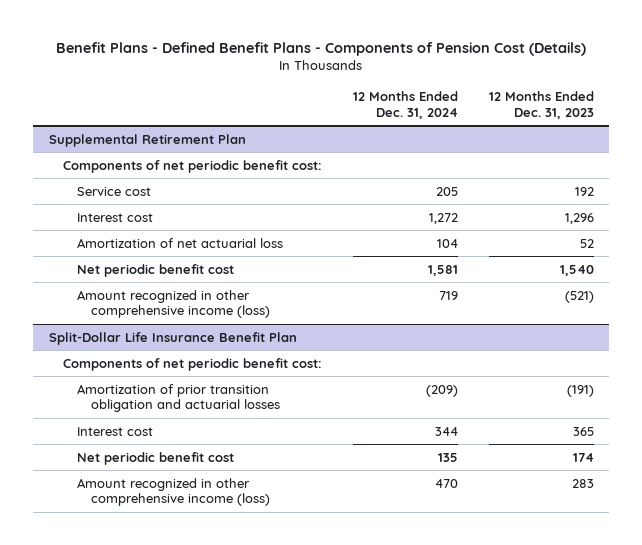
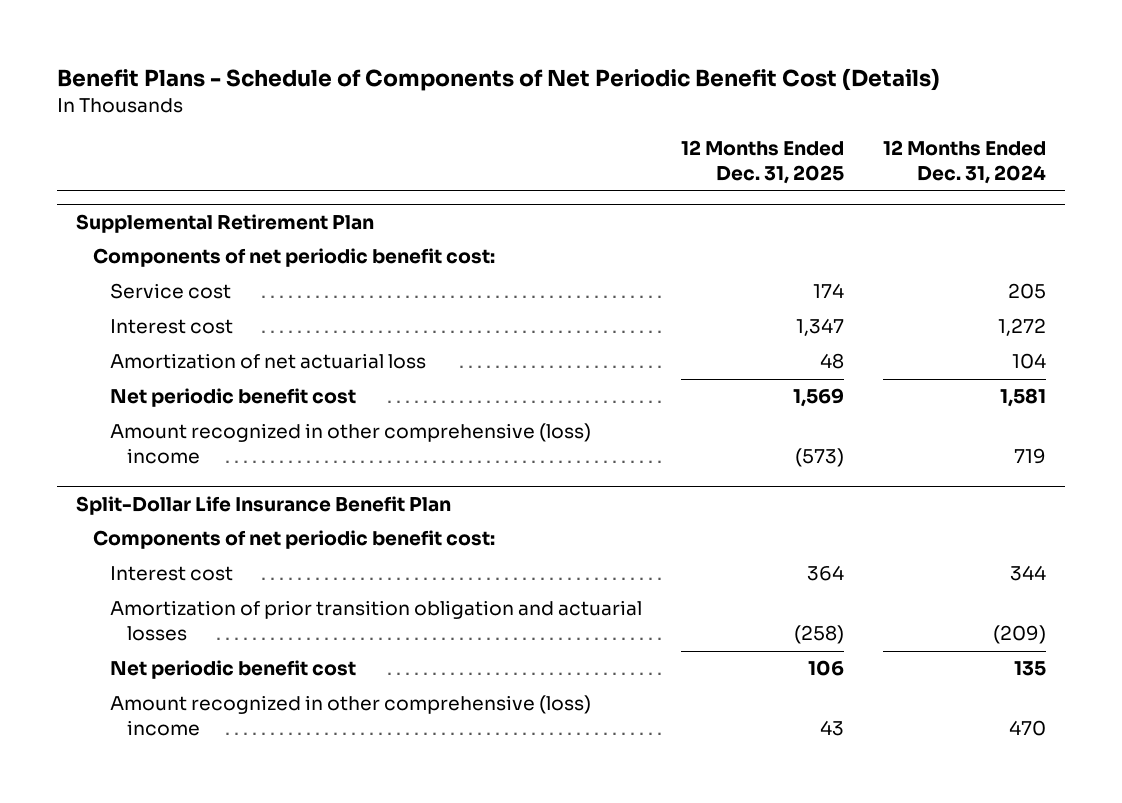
- Benefit Plans - Defined Benefit Plans - Components of Pension Cost (Details)
+ Benefit Plans - Schedule of Components of Net Periodic Benefit Cost (Details)
- | 12 Months Ended Dec. 31, 2024 | 12 Months Ended Dec. 31, 2023
+ | 12 Months Ended Dec. 31, 2025 | 12 Months Ended Dec. 31, 2024
@ Supplemental Retirement Plan
- Amount recognized in other comprehensive income (loss) | 719 | (521)
+ Amount recognized in other comprehensive (loss) income | (573) | 719
@ Split-Dollar Life Insurance Benefit Plan
moved down: Amortization of prior transition obligation and actuarial losses | (258) | (209)
- Amount recognized in other comprehensive income (loss) | 470 | 283
+ Amount recognized in other comprehensive (loss) income | 43 | 470

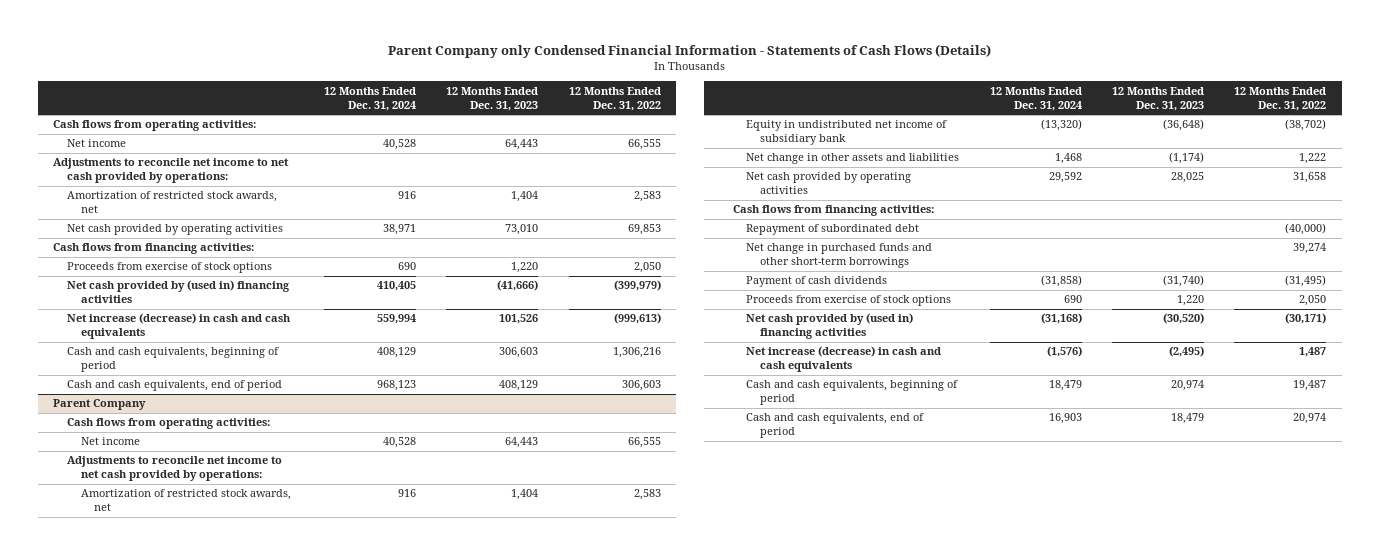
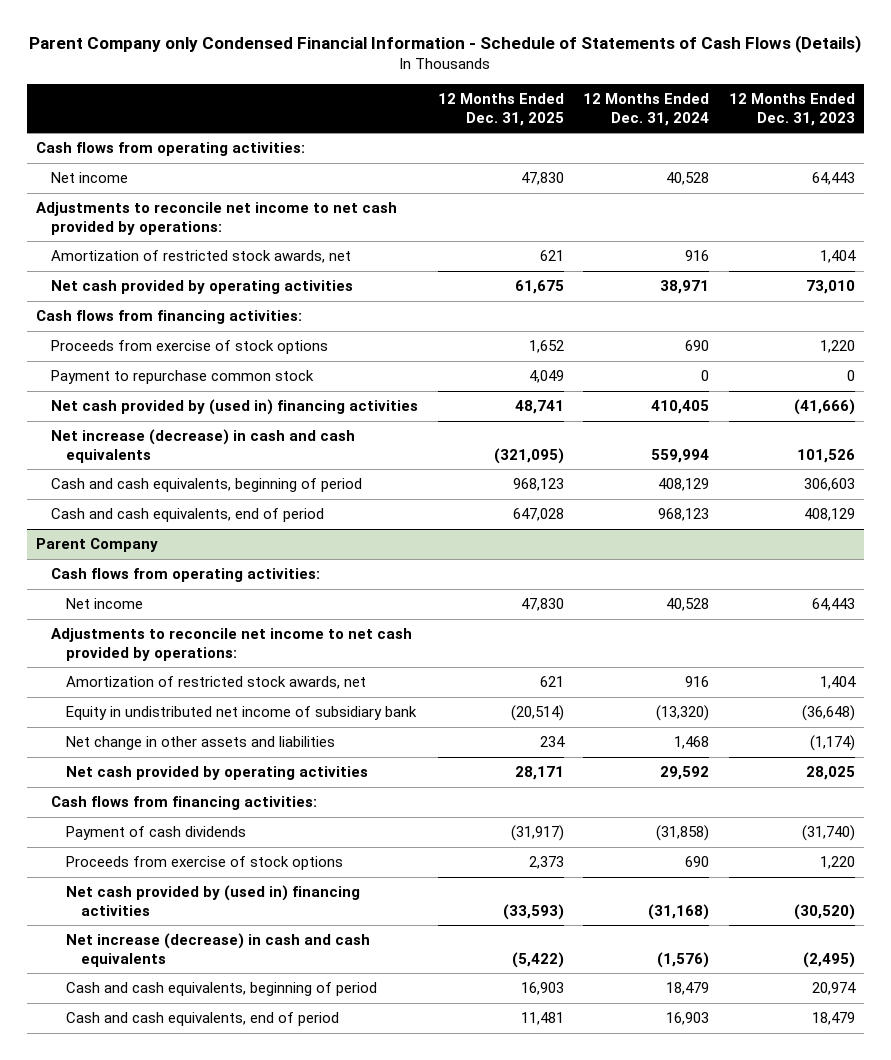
- Parent Company only Condensed Financial Information - Statements of Cash Flows (Details)
+ Parent Company only Condensed Financial Information - Schedule of Statements of Cash Flows (Details)
- | 12 Months Ended Dec. 31, 2024 | 12 Months Ended Dec. 31, 2023 | 12 Months Ended Dec. 31, 2022
+ | 12 Months Ended Dec. 31, 2025 | 12 Months Ended Dec. 31, 2024 | 12 Months Ended Dec. 31, 2023
+ Payment to repurchase common stock | 4,049 | 0 | 0
@ Parent Company
- Repayment of subordinated debt | | | (40,000)
- Net change in purchased funds and other short-term borrowings | | | 39,274

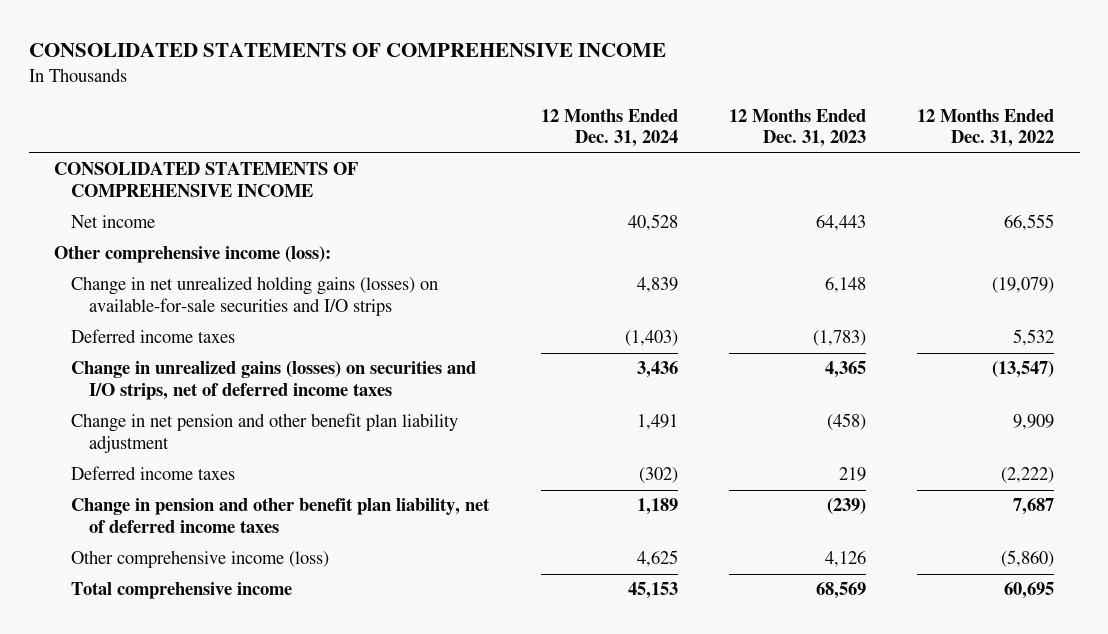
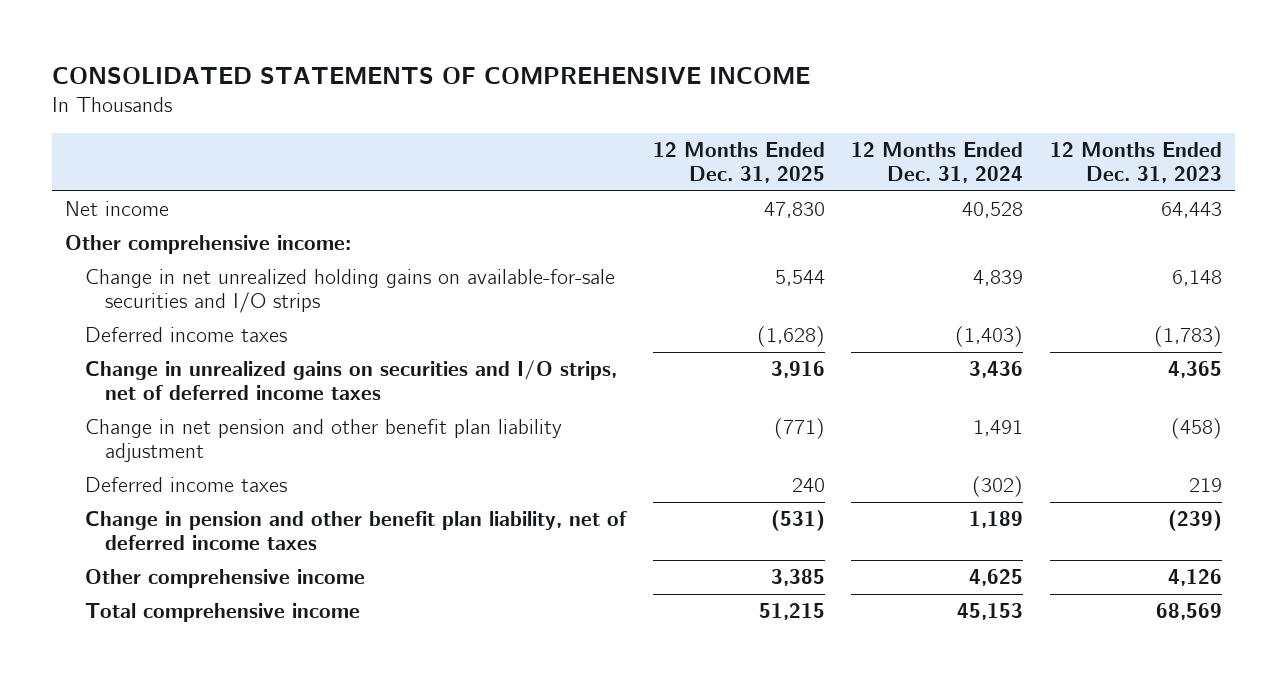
- | 12 Months Ended Dec. 31, 2024 | 12 Months Ended Dec. 31, 2023 | 12 Months Ended Dec. 31, 2022
+ | 12 Months Ended Dec. 31, 2025 | 12 Months Ended Dec. 31, 2024 | 12 Months Ended Dec. 31, 2023
- CONSOLIDATED STATEMENTS OF COMPREHENSIVE INCOME
- Other comprehensive income (loss):
- Change in net unrealized holding gains (losses) on available-for-sale securities and I/O strips | 4,839 | 6,148 | (19,079)
+ Other comprehensive income:
+ Change in net unrealized holding gains on available-for-sale securities and I/O strips | 5,544 | 4,839 | 6,148
- Change in unrealized gains (losses) on securities and I/O strips, net of deferred income taxes | 3,436 | 4,365 | (13,547)
+ Change in unrealized gains on securities and I/O strips, net of deferred income taxes | 3,916 | 3,436 | 4,365
- Other comprehensive income (loss) | 4,625 | 4,126 | (5,860)
+ Other comprehensive income | 3,385 | 4,625 | 4,126

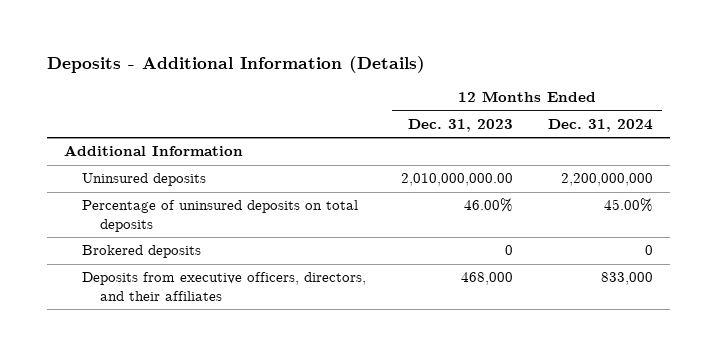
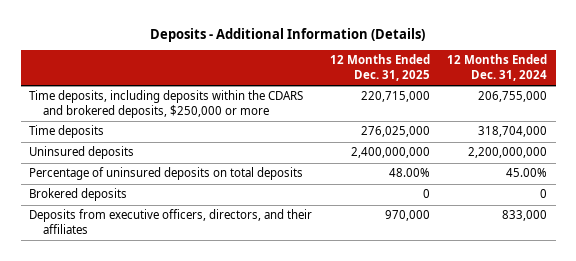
- | 12 Months Ended Dec. 31, 2023 | 12 Months Ended Dec. 31, 2024
+ | 12 Months Ended Dec. 31, 2025 | 12 Months Ended Dec. 31, 2024
- Additional Information
+ Time deposits, including deposits within the CDARS and brokered deposits, $250,000 or more | 220,715,000 | 206,755,000
+ Time deposits | 276,025,000 | 318,704,000

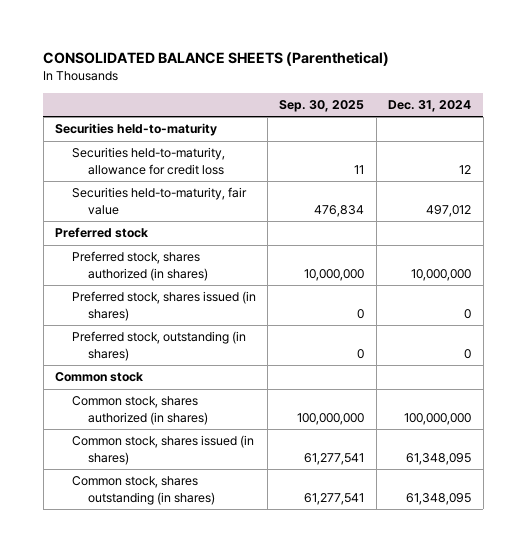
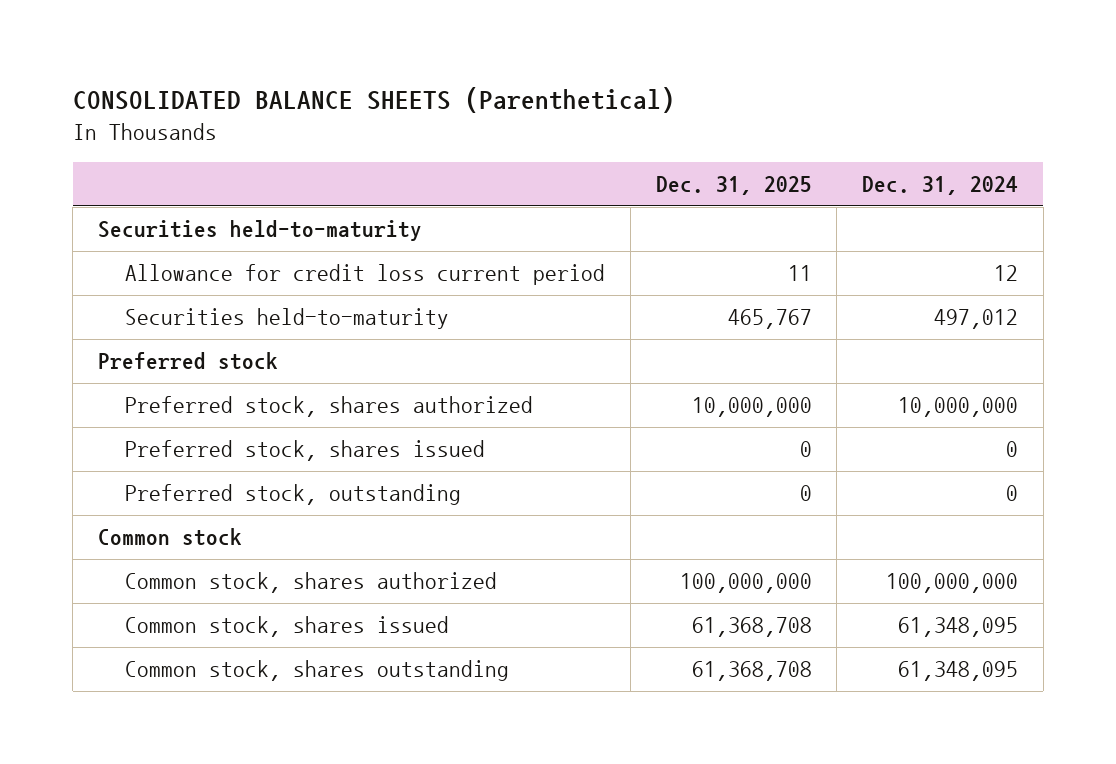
- | Sep. 30, 2025 | Dec. 31, 2024
+ | Dec. 31, 2025 | Dec. 31, 2024
- Securities held-to-maturity, allowance for credit loss | 11 | 12
- Securities held-to-maturity, fair value | 476,834 | 497,012
+ Allowance for credit loss current period | 11 | 12
+ Securities held-to-maturity | 465,767 | 497,012
- Preferred stock, shares authorized (in shares) | 10,000,000 | 10,000,000
- Preferred stock, shares issued (in shares) | 0 | 0
- Preferred stock, outstanding (in shares) | 0 | 0
+ Preferred stock, shares authorized | 10,000,000 | 10,000,000
+ Preferred stock, shares issued | 0 | 0
+ Preferred stock, outstanding | 0 | 0
- Common stock, shares authorized (in shares) | 100,000,000 | 100,000,000
- Common stock, shares issued (in shares) | 61,277,541 | 61,348,095
- Common stock, shares outstanding (in shares) | 61,277,541 | 61,348,095
+ Common stock, shares authorized | 100,000,000 | 100,000,000
+ Common stock, shares issued | 61,368,708 | 61,348,095
+ Common stock, shares outstanding | 61,368,708 | 61,348,095

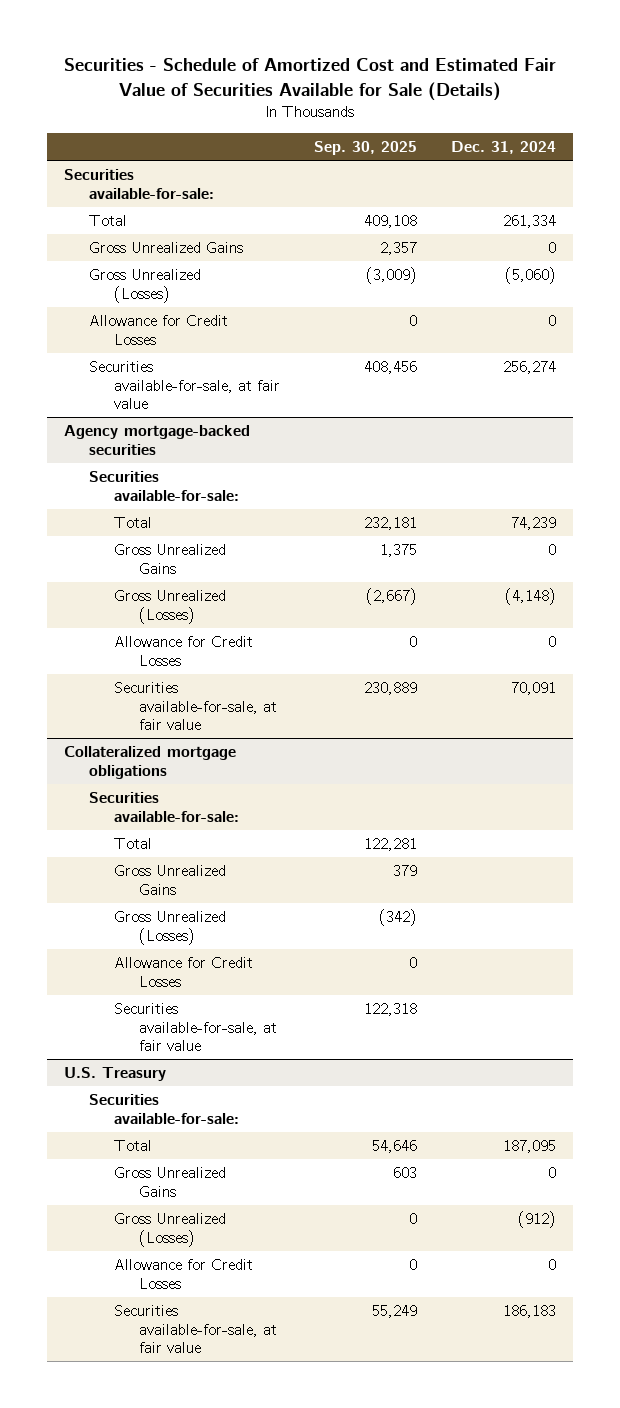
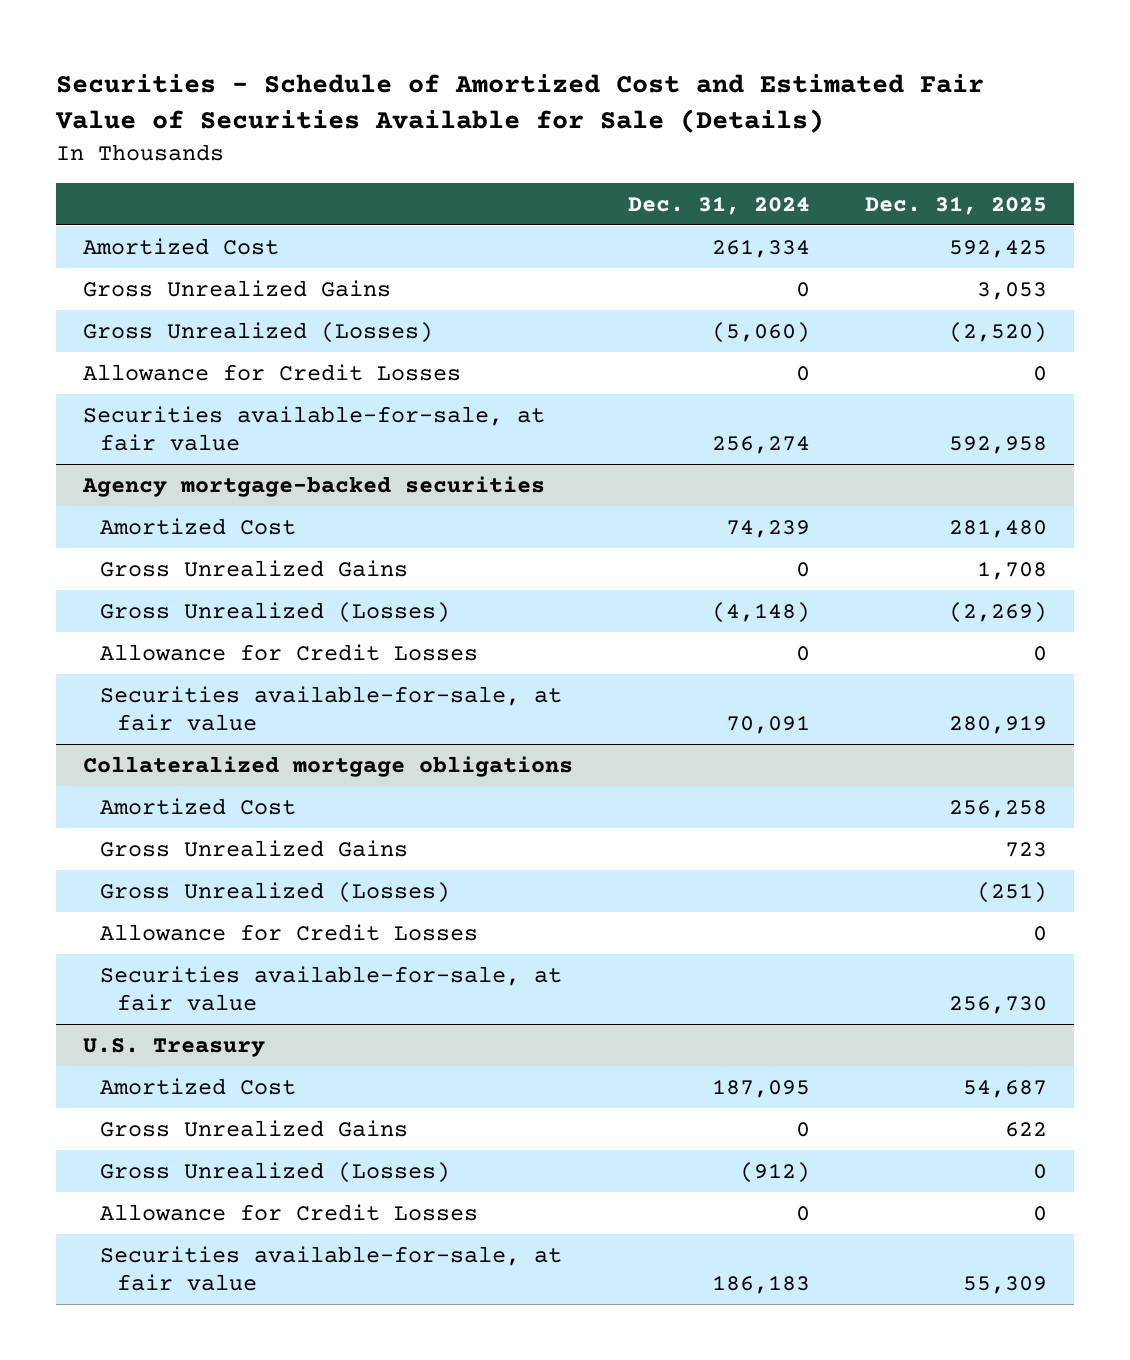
- | Sep. 30, 2025 | Dec. 31, 2024
+ | Dec. 31, 2024 | Dec. 31, 2025
- Securities available-for-sale:
- Total | 409,108 | 261,334
+ Amortized Cost | 261,334 | 592,425
@ Agency mortgage-backed securities
- Securities available-for-sale:
- Total | 232,181 | 74,239
+ Amortized Cost | 74,239 | 281,480
@ Collateralized mortgage obligations
- Securities available-for-sale:
- Total | 122,281 |
+ Amortized Cost | | 256,258
@ U.S. Treasury
- Securities available-for-sale:
- Total | 54,646 | 187,095
+ Amortized Cost | 187,095 | 54,687

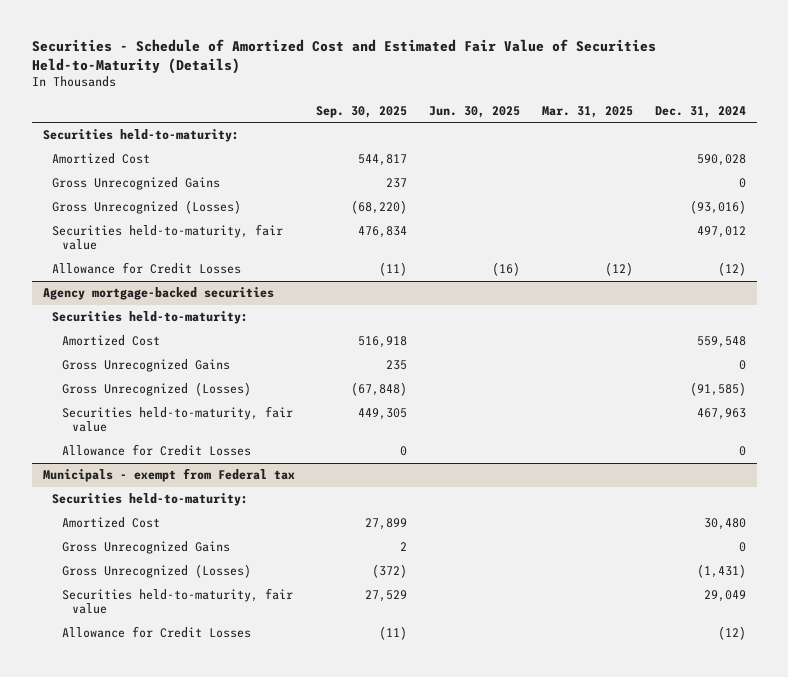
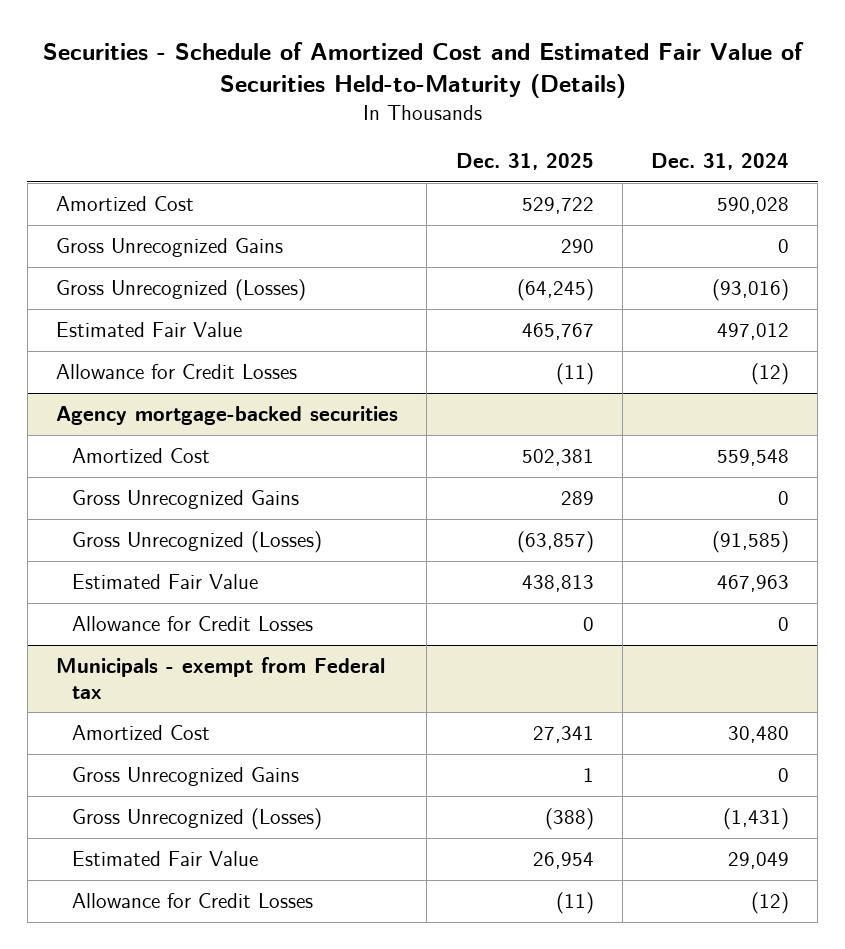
- | Sep. 30, 2025 | Jun. 30, 2025 | Mar. 31, 2025 | Dec. 31, 2024
+ | Dec. 31, 2025 | Dec. 31, 2024
- Securities held-to-maturity:
- Securities held-to-maturity, fair value | 476,834 | | | 497,012
+ Estimated Fair Value | 465,767 | 497,012
@ Agency mortgage-backed securities
- Securities held-to-maturity:
- Securities held-to-maturity, fair value | 449,305 | | | 467,963
+ Estimated Fair Value | 438,813 | 467,963
@ Municipals - exempt from Federal tax
- Securities held-to-maturity:
- Securities held-to-maturity, fair value | 27,529 | | | 29,049
+ Estimated Fair Value | 26,954 | 29,049

